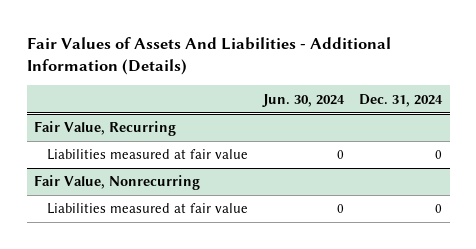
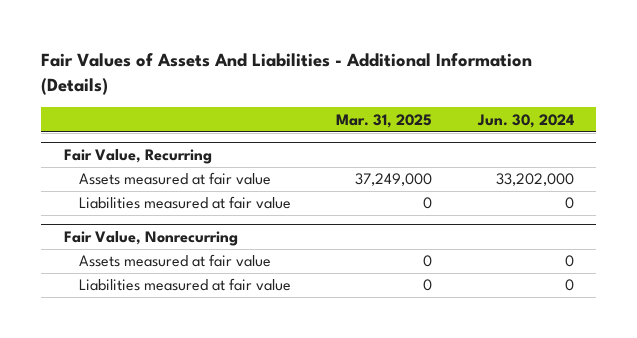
- | Jun. 30, 2024 | Dec. 31, 2024
+ | Mar. 31, 2025 | Jun. 30, 2024
@ Fair Value, Recurring
+ Assets measured at fair value | 37,249,000 | 33,202,000
@ Fair Value, Nonrecurring
+ Assets measured at fair value | 0 | 0

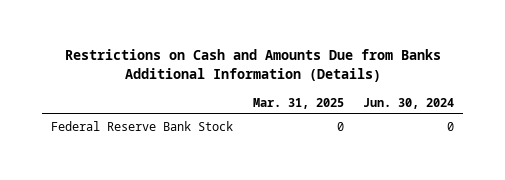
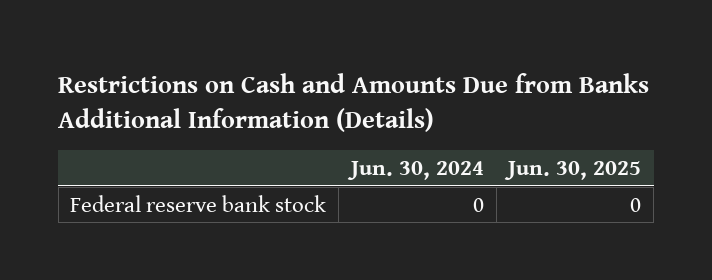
- | Mar. 31, 2025 | Jun. 30, 2024
+ | Jun. 30, 2024 | Jun. 30, 2025
- Federal Reserve Bank Stock | 0 | 0
+ Federal reserve bank stock | 0 | 0

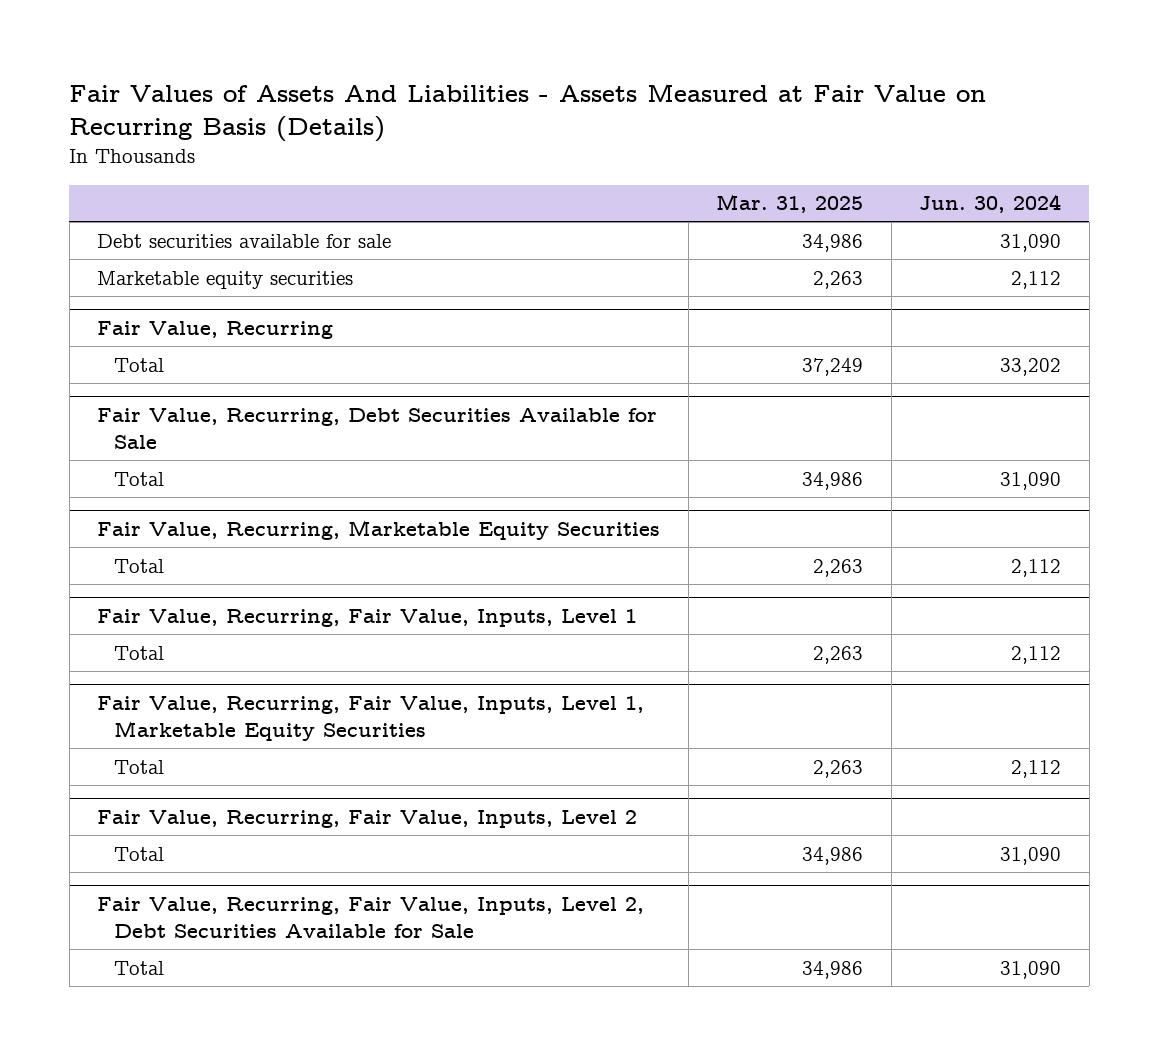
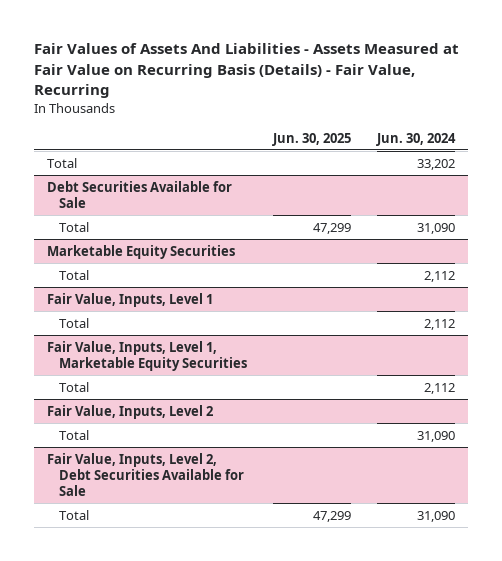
- Fair Values of Assets And Liabilities - Assets Measured at Fair Value on Recurring Basis (Details)
+ Fair Values of Assets And Liabilities - Assets Measured at Fair Value on Recurring Basis (Details) - Fair Value, Recurring
- | Mar. 31, 2025 | Jun. 30, 2024
+ | Jun. 30, 2025 | Jun. 30, 2024
- Debt securities available for sale | 34,986 | 31,090
- Marketable equity securities | 2,263 | 2,112
- Fair Value, Recurring
- Fair Value, Recurring, Debt Securities Available for Sale
+ Debt Securities Available for Sale
- Fair Value, Recurring, Marketable Equity Securities
+ Marketable Equity Securities
- Fair Value, Recurring, Fair Value, Inputs, Level 1
+ Fair Value, Inputs, Level 1
- Fair Value, Recurring, Fair Value, Inputs, Level 1, Marketable Equity Securities
+ Fair Value, Inputs, Level 1, Marketable Equity Securities
- Fair Value, Recurring, Fair Value, Inputs, Level 2
+ Fair Value, Inputs, Level 2
- Fair Value, Recurring, Fair Value, Inputs, Level 2, Debt Securities Available for Sale
+ Fair Value, Inputs, Level 2, Debt Securities Available for Sale

